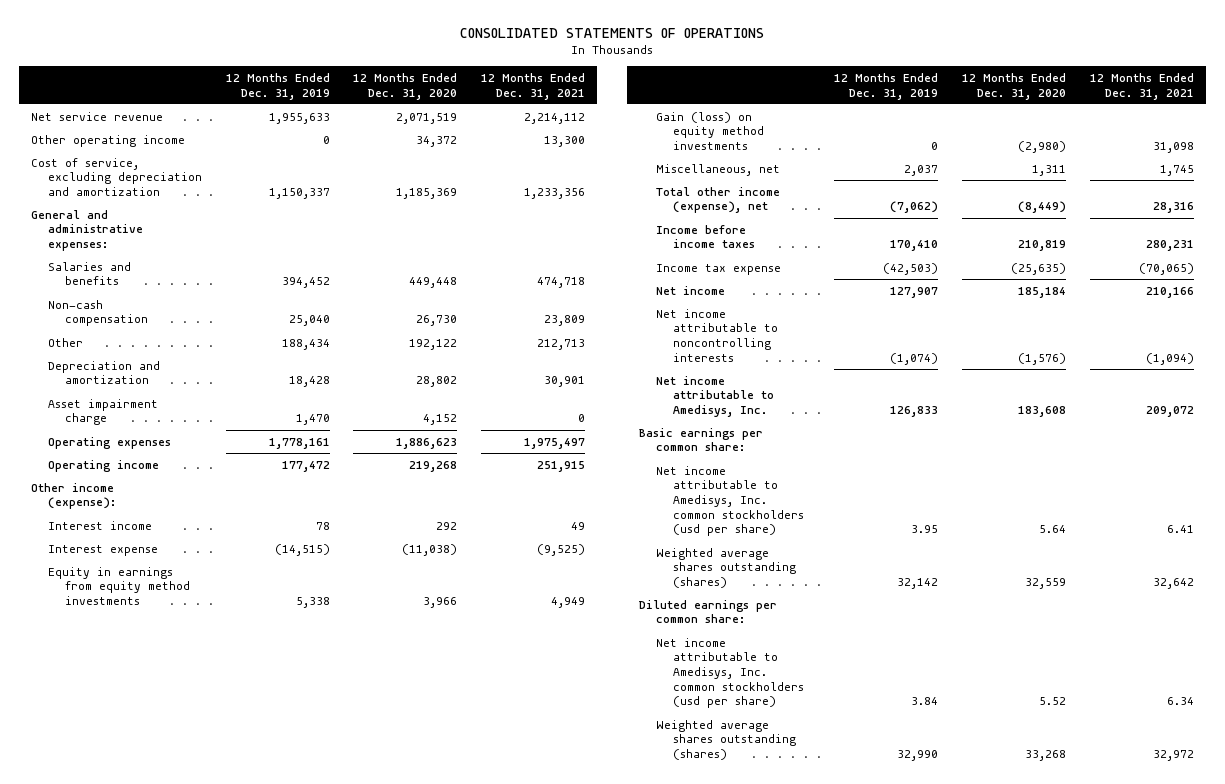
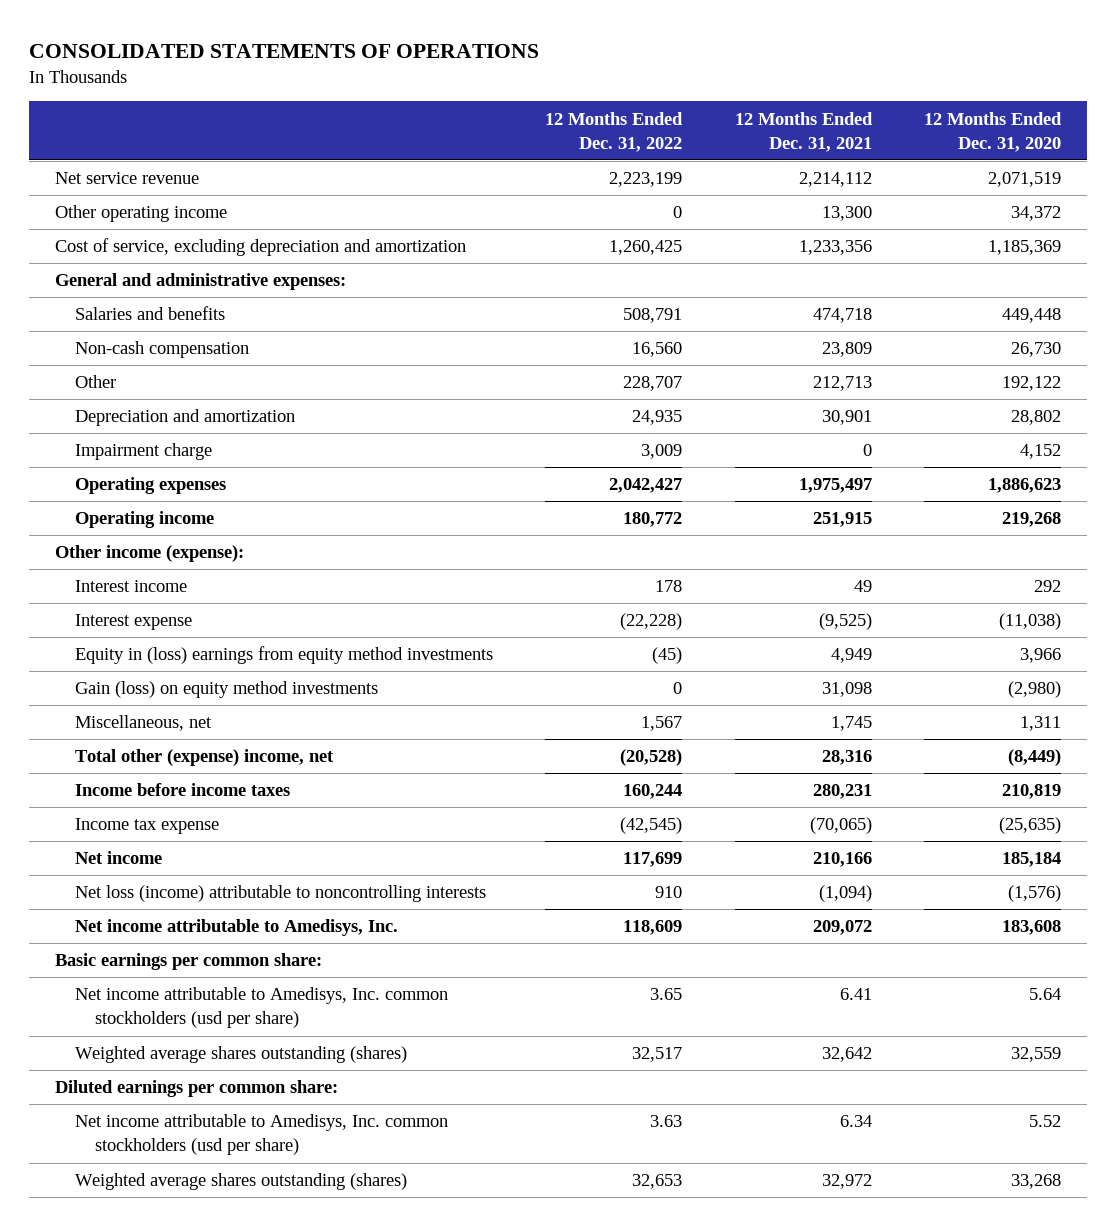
- | 12 Months Ended Dec. 31, 2019 | 12 Months Ended Dec. 31, 2020 | 12 Months Ended Dec. 31, 2021
+ | 12 Months Ended Dec. 31, 2022 | 12 Months Ended Dec. 31, 2021 | 12 Months Ended Dec. 31, 2020
- Asset impairment charge | 1,470 | 4,152 | 0
+ Impairment charge | 3,009 | 0 | 4,152
- Equity in earnings from equity method investments | 5,338 | 3,966 | 4,949
+ Equity in (loss) earnings from equity method investments | (45) | 4,949 | 3,966
- Total other income (expense), net | (7,062) | (8,449) | 28,316
+ Total other (expense) income, net | (20,528) | 28,316 | (8,449)
- Net income attributable to noncontrolling interests | (1,074) | (1,576) | (1,094)
+ Net loss (income) attributable to noncontrolling interests | 910 | (1,094) | (1,576)

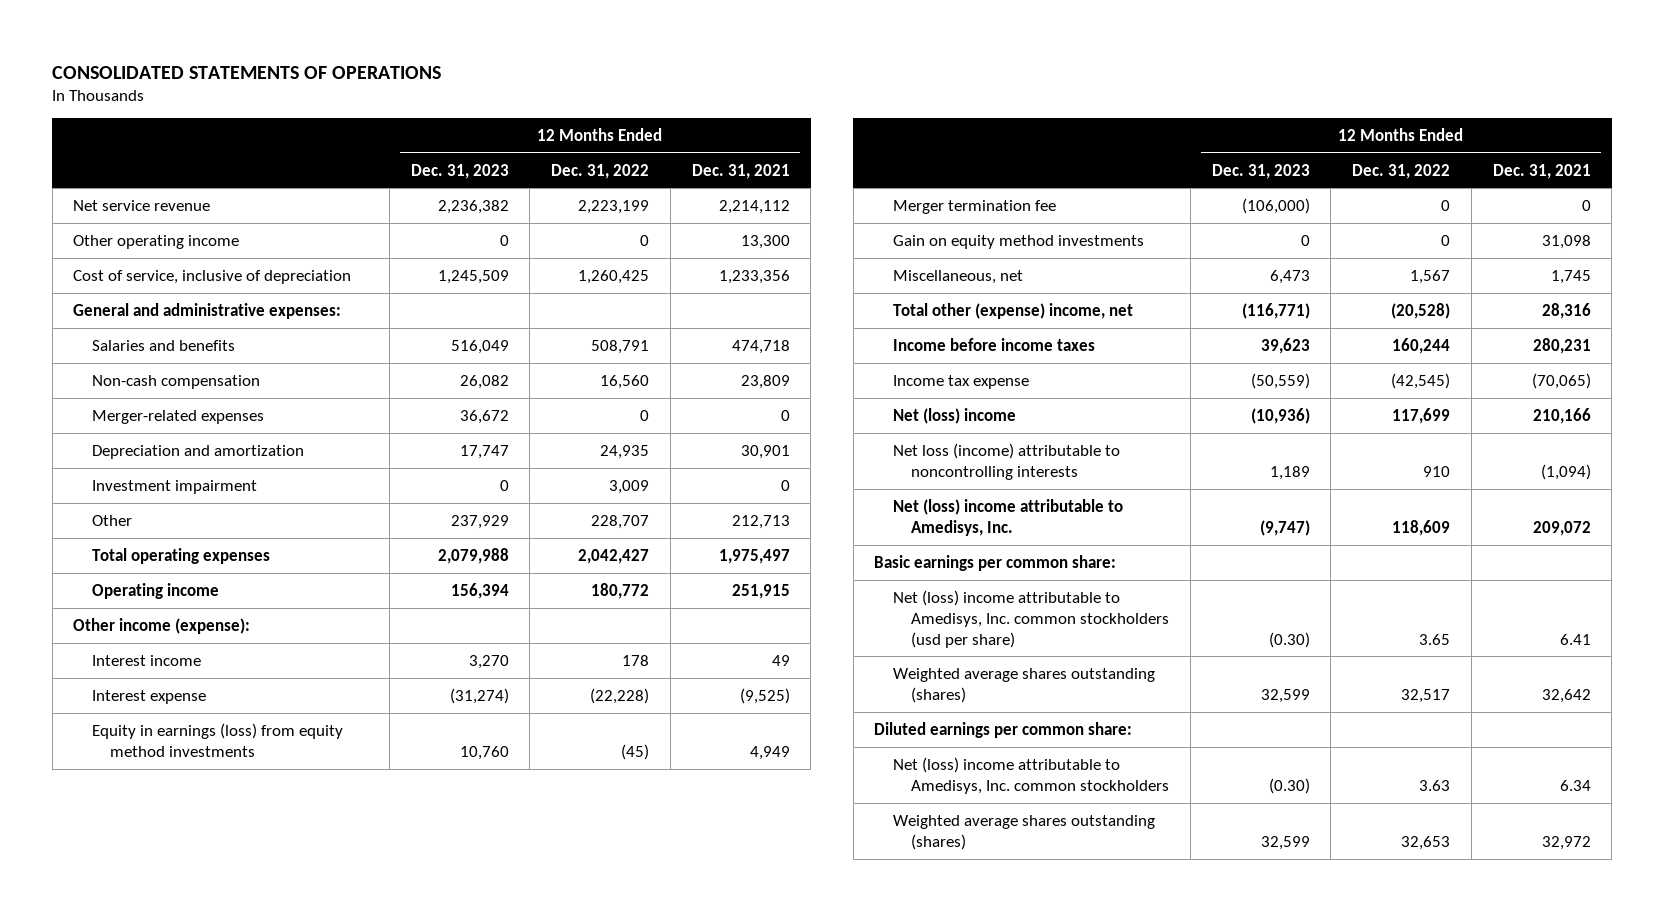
- | 12 Months Ended Dec. 31, 2022 | 12 Months Ended Dec. 31, 2021 | 12 Months Ended Dec. 31, 2020
+ | 12 Months Ended Dec. 31, 2023 | 12 Months Ended Dec. 31, 2022 | 12 Months Ended Dec. 31, 2021
- Cost of service, excluding depreciation and amortization | 1,260,425 | 1,233,356 | 1,185,369
+ Cost of service, inclusive of depreciation | 1,245,509 | 1,260,425 | 1,233,356
+ Merger-related expenses | 36,672 | 0 | 0
- Impairment charge | 3,009 | 0 | 4,152
- Operating expenses | 2,042,427 | 1,975,497 | 1,886,623
+ Investment impairment | 0 | 3,009 | 0
moved down: Other | 237,929 | 228,707 | 212,713
+ Total operating expenses | 2,079,988 | 2,042,427 | 1,975,497
- Equity in (loss) earnings from equity method investments | (45) | 4,949 | 3,966
- Gain (loss) on equity method investments | 0 | 31,098 | (2,980)
+ Equity in earnings (loss) from equity method investments | 10,760 | (45) | 4,949
+ Merger termination fee | (106,000) | 0 | 0
+ Gain on equity method investments | 0 | 0 | 31,098
- Net income | 117,699 | 210,166 | 185,184
+ Net (loss) income | (10,936) | 117,699 | 210,166
- Net income attributable to Amedisys, Inc. | 118,609 | 209,072 | 183,608
+ Net (loss) income attributable to Amedisys, Inc. | (9,747) | 118,609 | 209,072
- Net income attributable to Amedisys, Inc. common stockholders (usd per share) | 3.65 | 6.41 | 5.64
+ Net (loss) income attributable to Amedisys, Inc. common stockholders (usd per share) | (0.30) | 3.65 | 6.41
- Net income attributable to Amedisys, Inc. common stockholders (usd per share) | 3.63 | 6.34 | 5.52
+ Net (loss) income attributable to Amedisys, Inc. common stockholders | (0.30) | 3.63 | 6.34

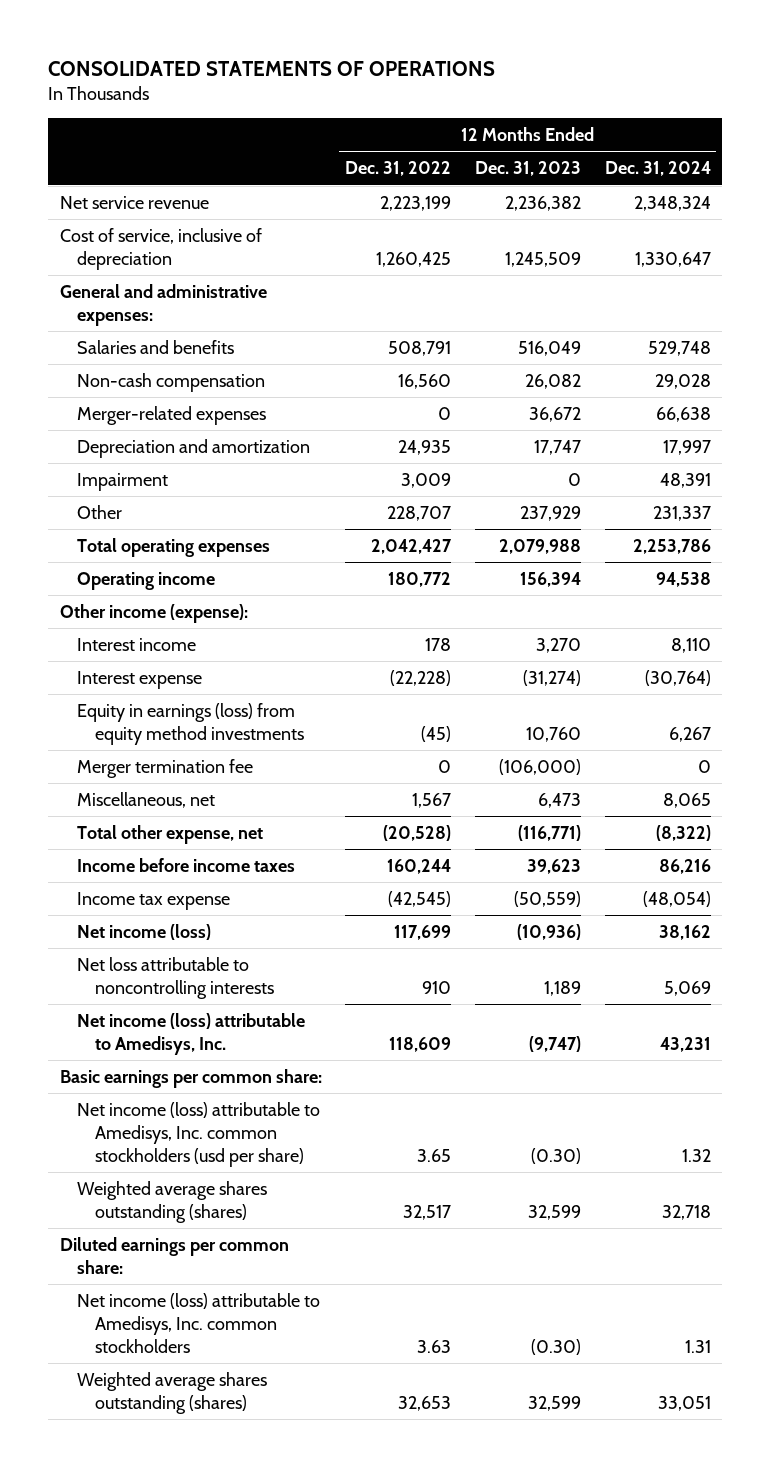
- | 12 Months Ended Dec. 31, 2023 | 12 Months Ended Dec. 31, 2022 | 12 Months Ended Dec. 31, 2021
+ | 12 Months Ended Dec. 31, 2022 | 12 Months Ended Dec. 31, 2023 | 12 Months Ended Dec. 31, 2024
- Other operating income | 0 | 0 | 13,300
- Investment impairment | 0 | 3,009 | 0
+ Impairment | 3,009 | 0 | 48,391
- Gain on equity method investments | 0 | 0 | 31,098
- Total other (expense) income, net | (116,771) | (20,528) | 28,316
+ Total other expense, net | (20,528) | (116,771) | (8,322)
- Net (loss) income | (10,936) | 117,699 | 210,166
- Net loss (income) attributable to noncontrolling interests | 1,189 | 910 | (1,094)
- Net (loss) income attributable to Amedisys, Inc. | (9,747) | 118,609 | 209,072
+ Net income (loss) | 117,699 | (10,936) | 38,162
+ Net loss attributable to noncontrolling interests | 910 | 1,189 | 5,069
+ Net income (loss) attributable to Amedisys, Inc. | 118,609 | (9,747) | 43,231
- Net (loss) income attributable to Amedisys, Inc. common stockholders (usd per share) | (0.30) | 3.65 | 6.41
+ Net income (loss) attributable to Amedisys, Inc. common stockholders (usd per share) | 3.65 | (0.30) | 1.32
- Net (loss) income attributable to Amedisys, Inc. common stockholders | (0.30) | 3.63 | 6.34
+ Net income (loss) attributable to Amedisys, Inc. common stockholders | 3.63 | (0.30) | 1.31

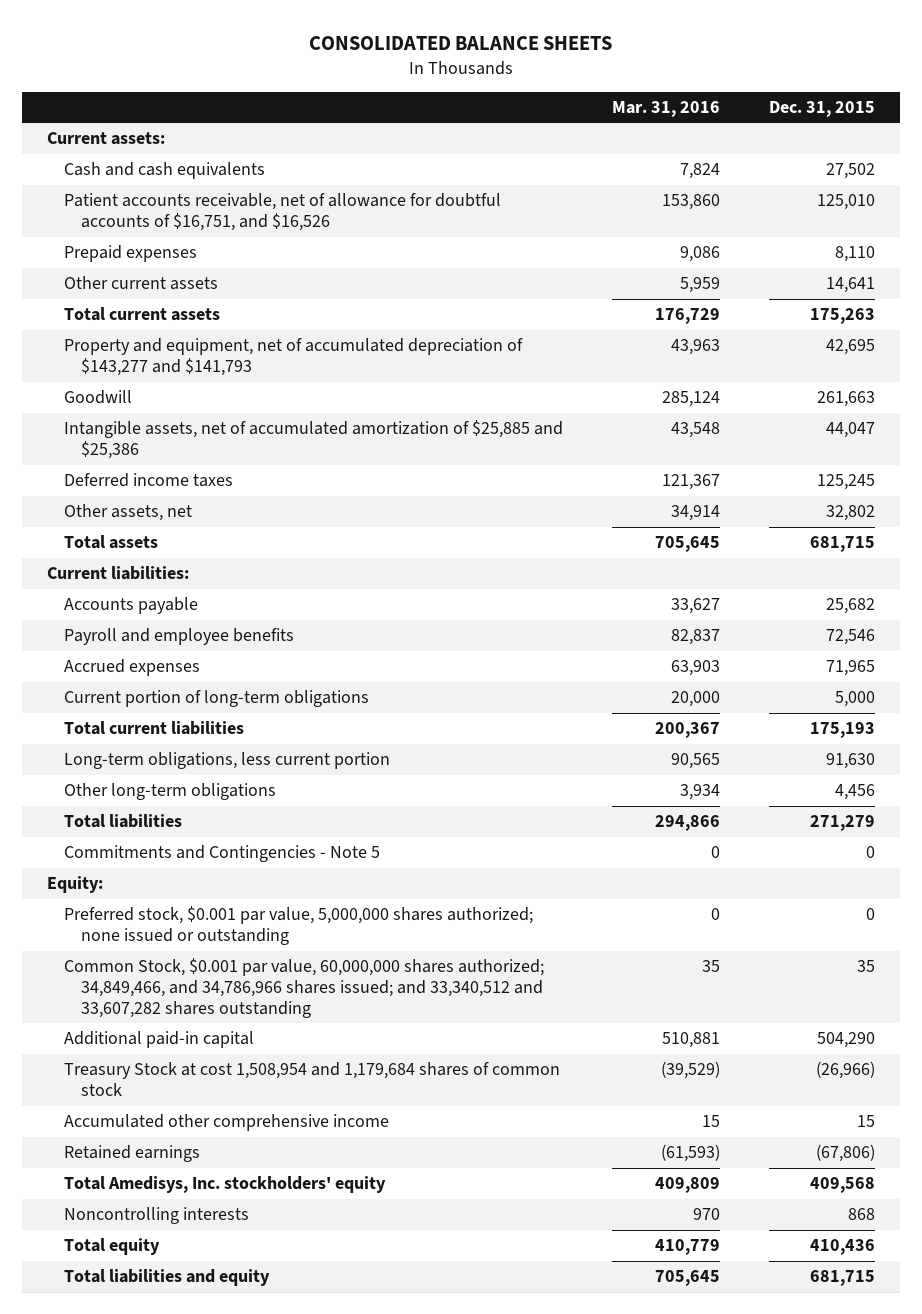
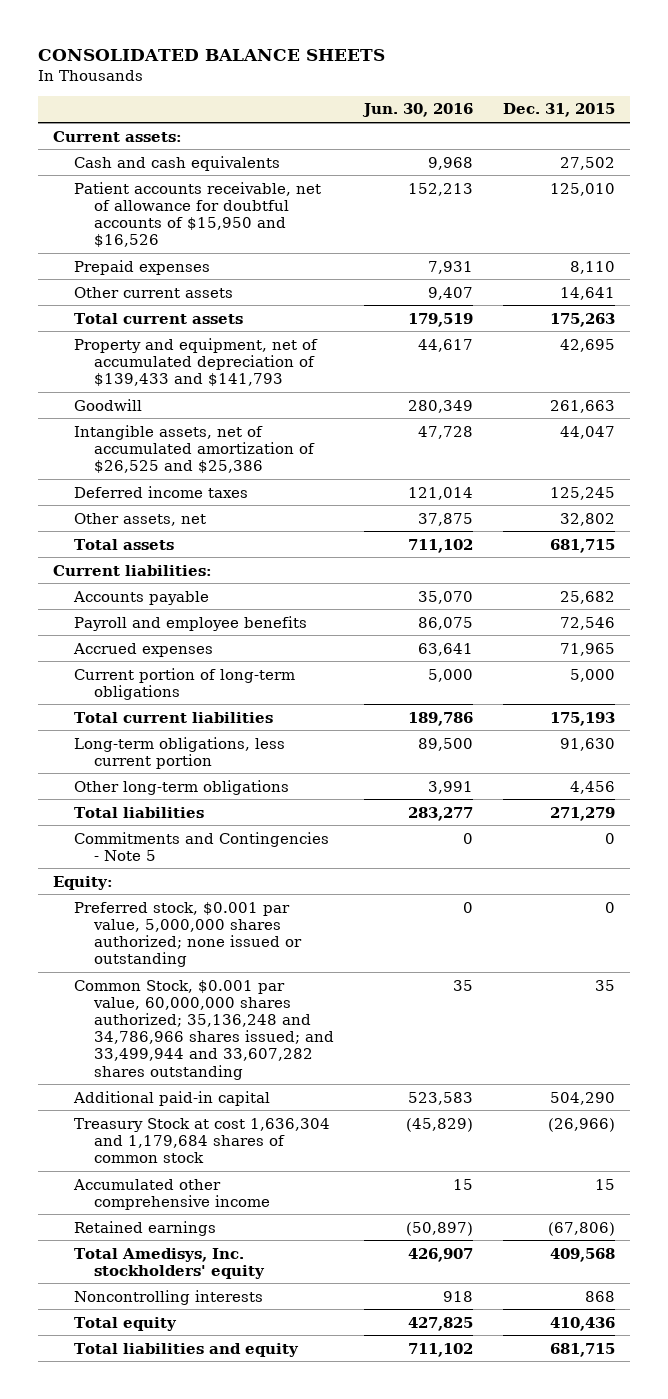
- | Mar. 31, 2016 | Dec. 31, 2015
+ | Jun. 30, 2016 | Dec. 31, 2015
- Patient accounts receivable, net of allowance for doubtful accounts of $16,751, and $16,526 | 153,860 | 125,010
+ Patient accounts receivable, net of allowance for doubtful accounts of $15,950 and $16,526 | 152,213 | 125,010
- Property and equipment, net of accumulated depreciation of $143,277 and $141,793 | 43,963 | 42,695
+ Property and equipment, net of accumulated depreciation of $139,433 and $141,793 | 44,617 | 42,695
- Intangible assets, net of accumulated amortization of $25,885 and $25,386 | 43,548 | 44,047
+ Intangible assets, net of accumulated amortization of $26,525 and $25,386 | 47,728 | 44,047
- Common Stock, $0.001 par value, 60,000,000 shares authorized; 34,849,466, and 34,786,966 shares issued; and 33,340,512 and 33,607,282 shares outstanding | 35 | 35
+ Common Stock, $0.001 par value, 60,000,000 shares authorized; 35,136,248 and 34,786,966 shares issued; and 33,499,944 and 33,607,282 shares outstanding | 35 | 35
- Treasury Stock at cost 1,508,954 and 1,179,684 shares of common stock | (39,529) | (26,966)
+ Treasury Stock at cost 1,636,304 and 1,179,684 shares of common stock | (45,829) | (26,966)

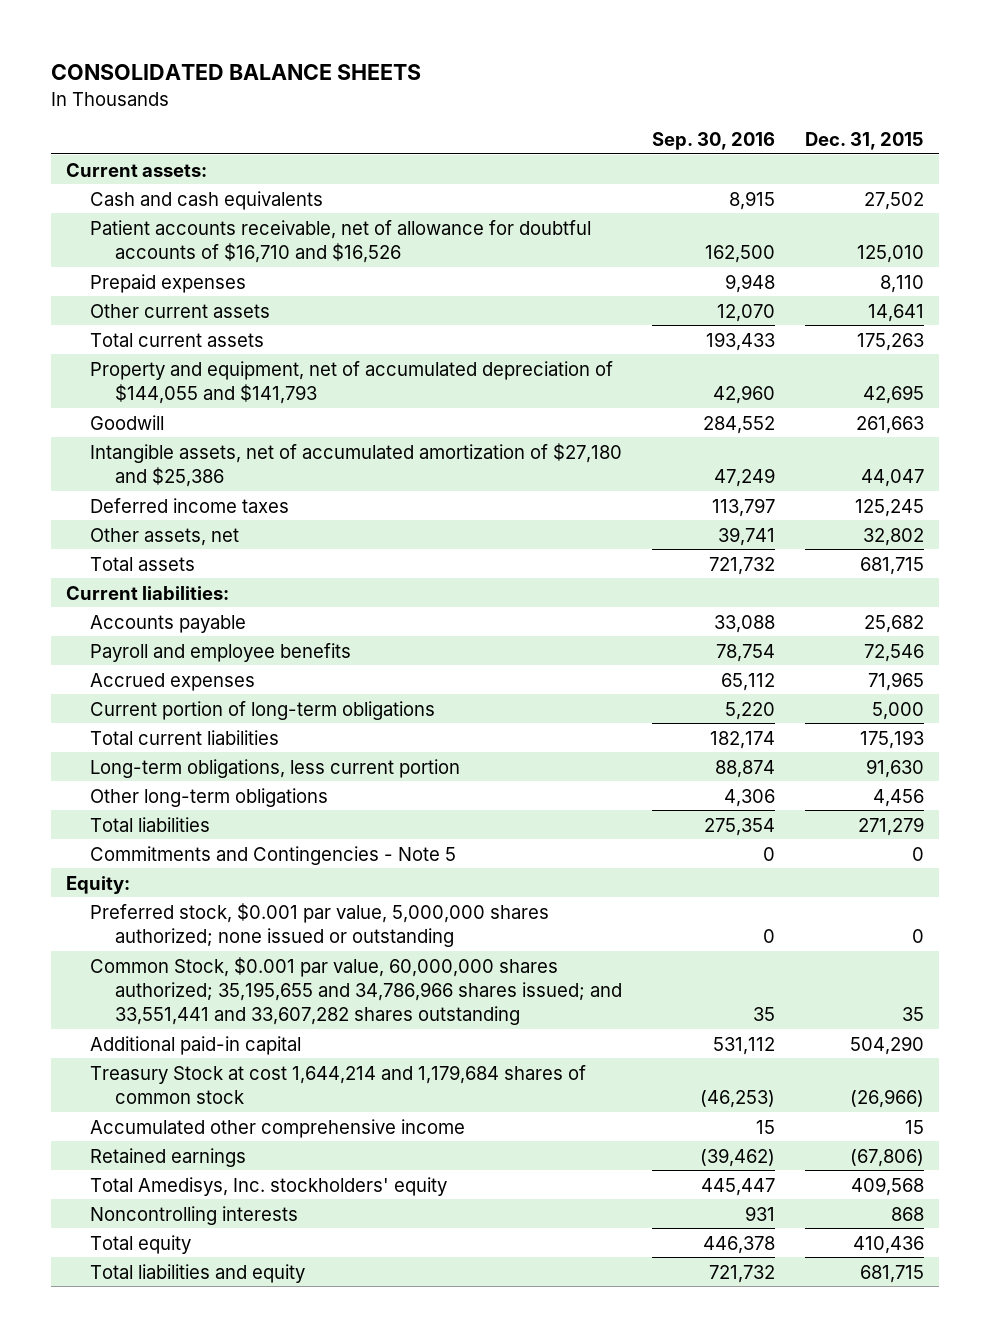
- | Jun. 30, 2016 | Dec. 31, 2015
+ | Sep. 30, 2016 | Dec. 31, 2015
- Patient accounts receivable, net of allowance for doubtful accounts of $15,950 and $16,526 | 152,213 | 125,010
+ Patient accounts receivable, net of allowance for doubtful accounts of $16,710 and $16,526 | 162,500 | 125,010
- Property and equipment, net of accumulated depreciation of $139,433 and $141,793 | 44,617 | 42,695
+ Property and equipment, net of accumulated depreciation of $144,055 and $141,793 | 42,960 | 42,695
- Intangible assets, net of accumulated amortization of $26,525 and $25,386 | 47,728 | 44,047
+ Intangible assets, net of accumulated amortization of $27,180 and $25,386 | 47,249 | 44,047
- Common Stock, $0.001 par value, 60,000,000 shares authorized; 35,136,248 and 34,786,966 shares issued; and 33,499,944 and 33,607,282 shares outstanding | 35 | 35
+ Common Stock, $0.001 par value, 60,000,000 shares authorized; 35,195,655 and 34,786,966 shares issued; and 33,551,441 and 33,607,282 shares outstanding | 35 | 35
- Treasury Stock at cost 1,636,304 and 1,179,684 shares of common stock | (45,829) | (26,966)
+ Treasury Stock at cost 1,644,214 and 1,179,684 shares of common stock | (46,253) | (26,966)

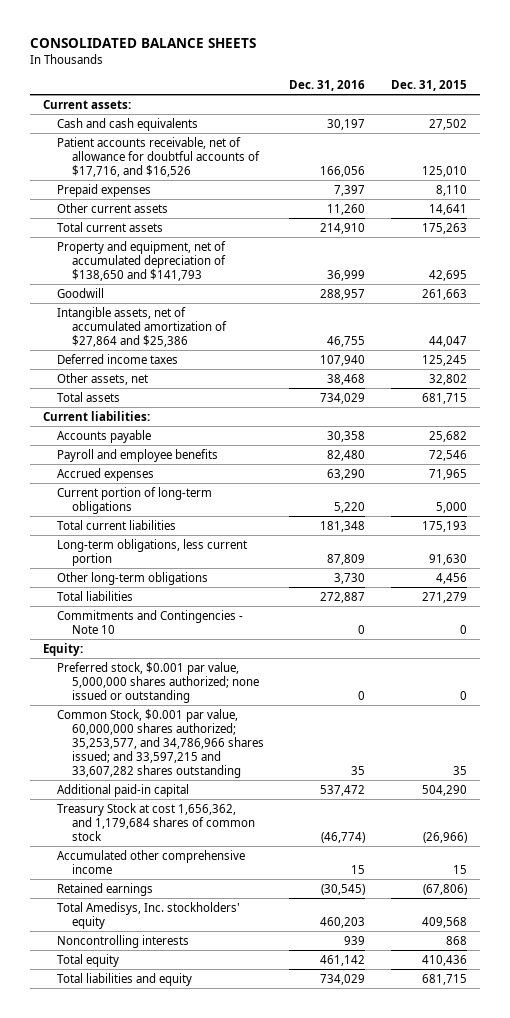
- | Sep. 30, 2016 | Dec. 31, 2015
+ | Dec. 31, 2016 | Dec. 31, 2015
- Patient accounts receivable, net of allowance for doubtful accounts of $16,710 and $16,526 | 162,500 | 125,010
+ Patient accounts receivable, net of allowance for doubtful accounts of $17,716, and $16,526 | 166,056 | 125,010
- Property and equipment, net of accumulated depreciation of $144,055 and $141,793 | 42,960 | 42,695
+ Property and equipment, net of accumulated depreciation of $138,650 and $141,793 | 36,999 | 42,695
- Intangible assets, net of accumulated amortization of $27,180 and $25,386 | 47,249 | 44,047
+ Intangible assets, net of accumulated amortization of $27,864 and $25,386 | 46,755 | 44,047
- Commitments and Contingencies - Note 5 | 0 | 0
+ Commitments and Contingencies - Note 10 | 0 | 0
- Common Stock, $0.001 par value, 60,000,000 shares authorized; 35,195,655 and 34,786,966 shares issued; and 33,551,441 and 33,607,282 shares outstanding | 35 | 35
+ Common Stock, $0.001 par value, 60,000,000 shares authorized; 35,253,577, and 34,786,966 shares issued; and 33,597,215 and 33,607,282 shares outstanding | 35 | 35
- Treasury Stock at cost 1,644,214 and 1,179,684 shares of common stock | (46,253) | (26,966)
+ Treasury Stock at cost 1,656,362, and 1,179,684 shares of common stock | (46,774) | (26,966)

